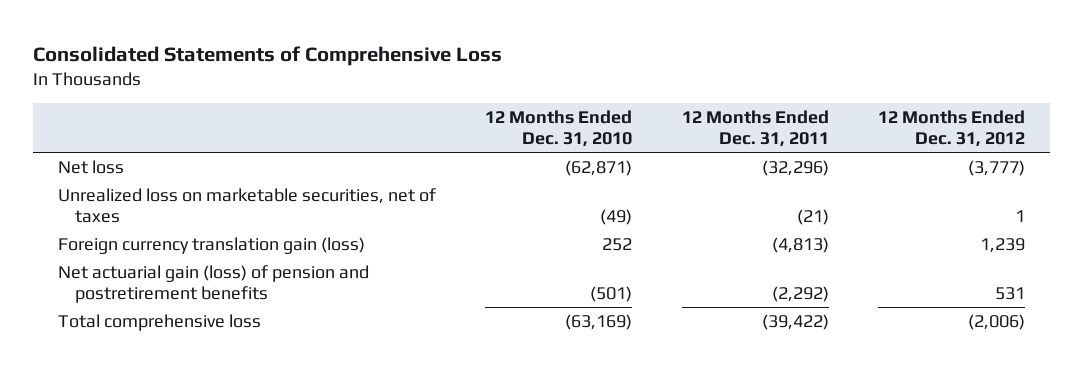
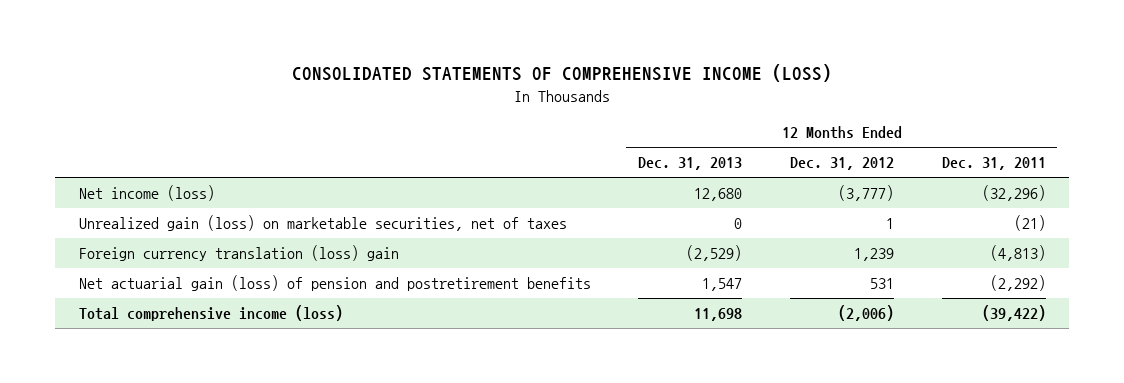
- Consolidated Statements of Comprehensive Loss
+ CONSOLIDATED STATEMENTS OF COMPREHENSIVE INCOME (LOSS)
- | 12 Months Ended Dec. 31, 2010 | 12 Months Ended Dec. 31, 2011 | 12 Months Ended Dec. 31, 2012
+ | 12 Months Ended Dec. 31, 2013 | 12 Months Ended Dec. 31, 2012 | 12 Months Ended Dec. 31, 2011
- Net loss | (62,871) | (32,296) | (3,777)
- Unrealized loss on marketable securities, net of taxes | (49) | (21) | 1
- Foreign currency translation gain (loss) | 252 | (4,813) | 1,239
+ Net income (loss) | 12,680 | (3,777) | (32,296)
+ Unrealized gain (loss) on marketable securities, net of taxes | 0 | 1 | (21)
+ Foreign currency translation (loss) gain | (2,529) | 1,239 | (4,813)
- Total comprehensive loss | (63,169) | (39,422) | (2,006)
+ Total comprehensive income (loss) | 11,698 | (2,006) | (39,422)

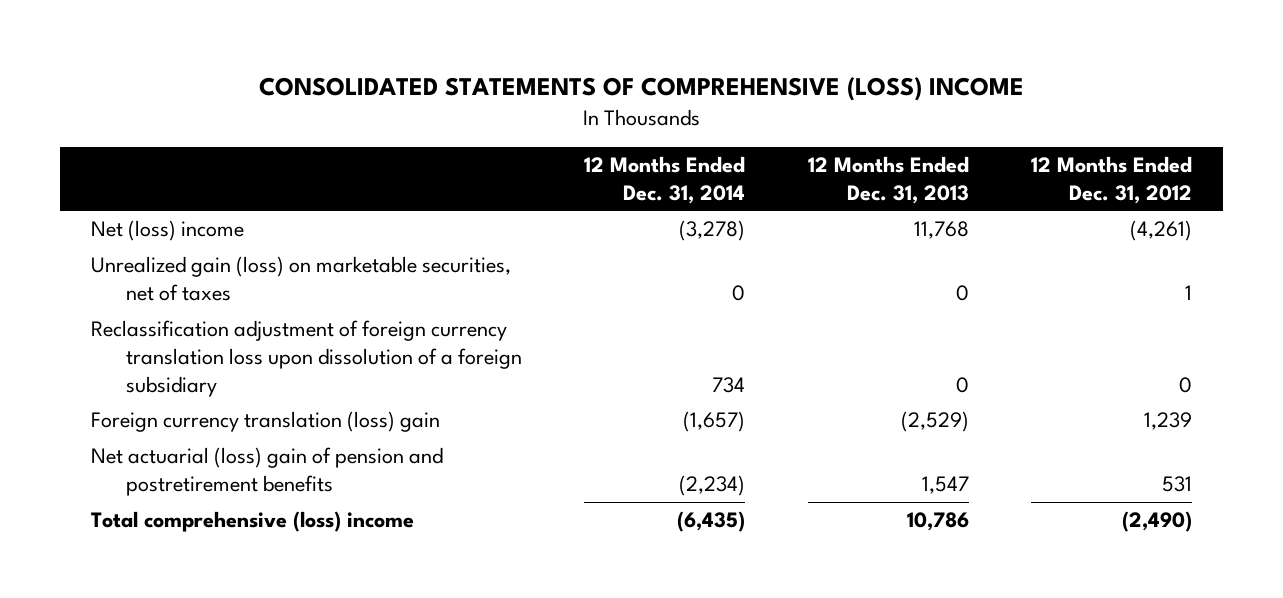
- CONSOLIDATED STATEMENTS OF COMPREHENSIVE INCOME (LOSS)
+ CONSOLIDATED STATEMENTS OF COMPREHENSIVE (LOSS) INCOME
- | 12 Months Ended Dec. 31, 2013 | 12 Months Ended Dec. 31, 2012 | 12 Months Ended Dec. 31, 2011
+ | 12 Months Ended Dec. 31, 2014 | 12 Months Ended Dec. 31, 2013 | 12 Months Ended Dec. 31, 2012
- Net income (loss) | 12,680 | (3,777) | (32,296)
+ Net (loss) income | (3,278) | 11,768 | (4,261)
+ Reclassification adjustment of foreign currency translation loss upon dissolution of a foreign subsidiary | 734 | 0 | 0
- Net actuarial gain (loss) of pension and postretirement benefits | 1,547 | 531 | (2,292)
- Total comprehensive income (loss) | 11,698 | (2,006) | (39,422)
+ Net actuarial (loss) gain of pension and postretirement benefits | (2,234) | 1,547 | 531
+ Total comprehensive (loss) income | (6,435) | 10,786 | (2,490)

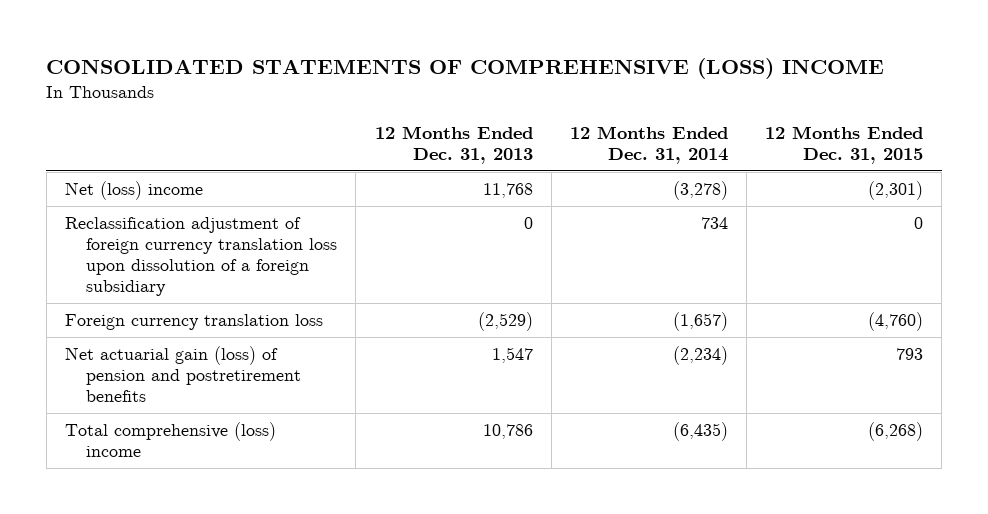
- | 12 Months Ended Dec. 31, 2014 | 12 Months Ended Dec. 31, 2013 | 12 Months Ended Dec. 31, 2012
+ | 12 Months Ended Dec. 31, 2013 | 12 Months Ended Dec. 31, 2014 | 12 Months Ended Dec. 31, 2015
- Unrealized gain (loss) on marketable securities, net of taxes | 0 | 0 | 1
- Foreign currency translation (loss) gain | (1,657) | (2,529) | 1,239
- Net actuarial (loss) gain of pension and postretirement benefits | (2,234) | 1,547 | 531
+ Foreign currency translation loss | (2,529) | (1,657) | (4,760)
+ Net actuarial gain (loss) of pension and postretirement benefits | 1,547 | (2,234) | 793

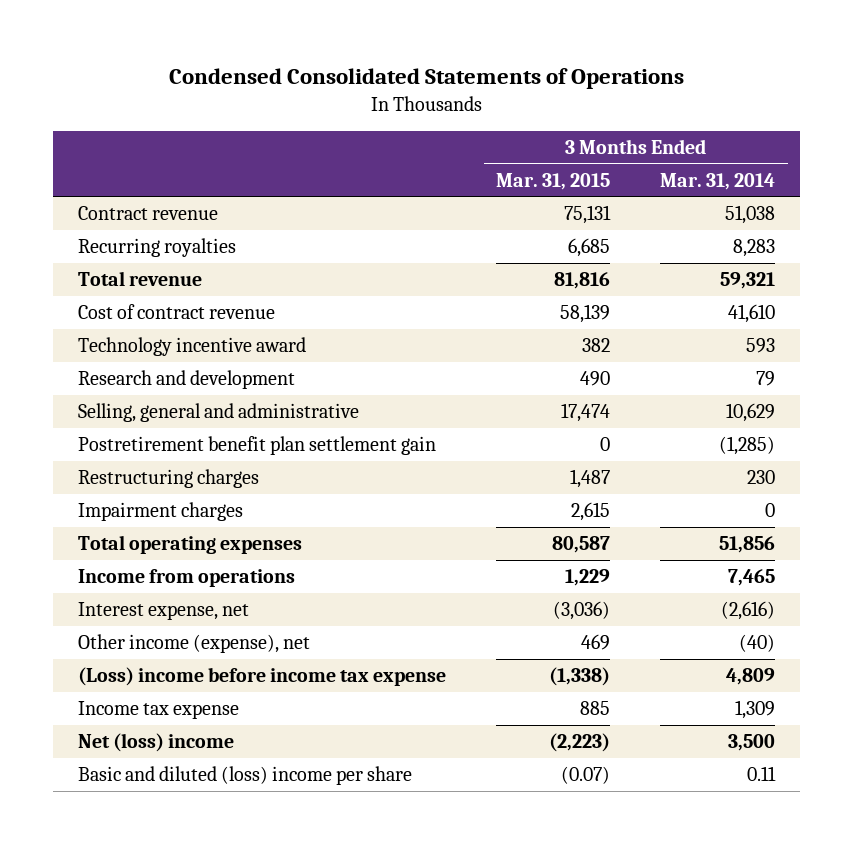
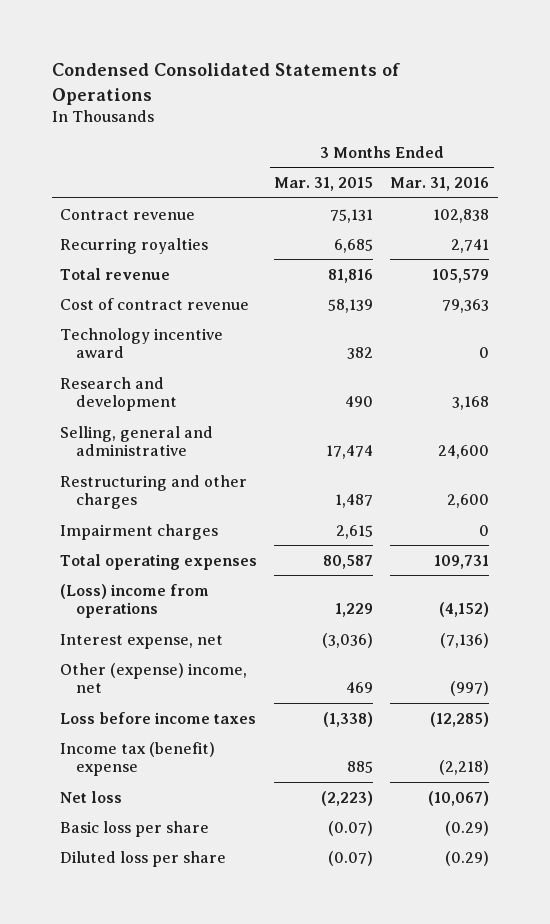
- | 3 Months Ended Mar. 31, 2015 | 3 Months Ended Mar. 31, 2014
+ | 3 Months Ended Mar. 31, 2015 | 3 Months Ended Mar. 31, 2016
- Postretirement benefit plan settlement gain | 0 | (1,285)
- Restructuring charges | 1,487 | 230
+ Restructuring and other charges | 1,487 | 2,600
- Income from operations | 1,229 | 7,465
+ (Loss) income from operations | 1,229 | (4,152)
- Other income (expense), net | 469 | (40)
- (Loss) income before income tax expense | (1,338) | 4,809
- Income tax expense | 885 | 1,309
- Net (loss) income | (2,223) | 3,500
- Basic and diluted (loss) income per share | (0.07) | 0.11
+ Other (expense) income, net | 469 | (997)
+ Loss before income taxes | (1,338) | (12,285)
+ Income tax (benefit) expense | 885 | (2,218)
+ Net loss | (2,223) | (10,067)
+ Basic loss per share | (0.07) | (0.29)
+ Diluted loss per share | (0.07) | (0.29)

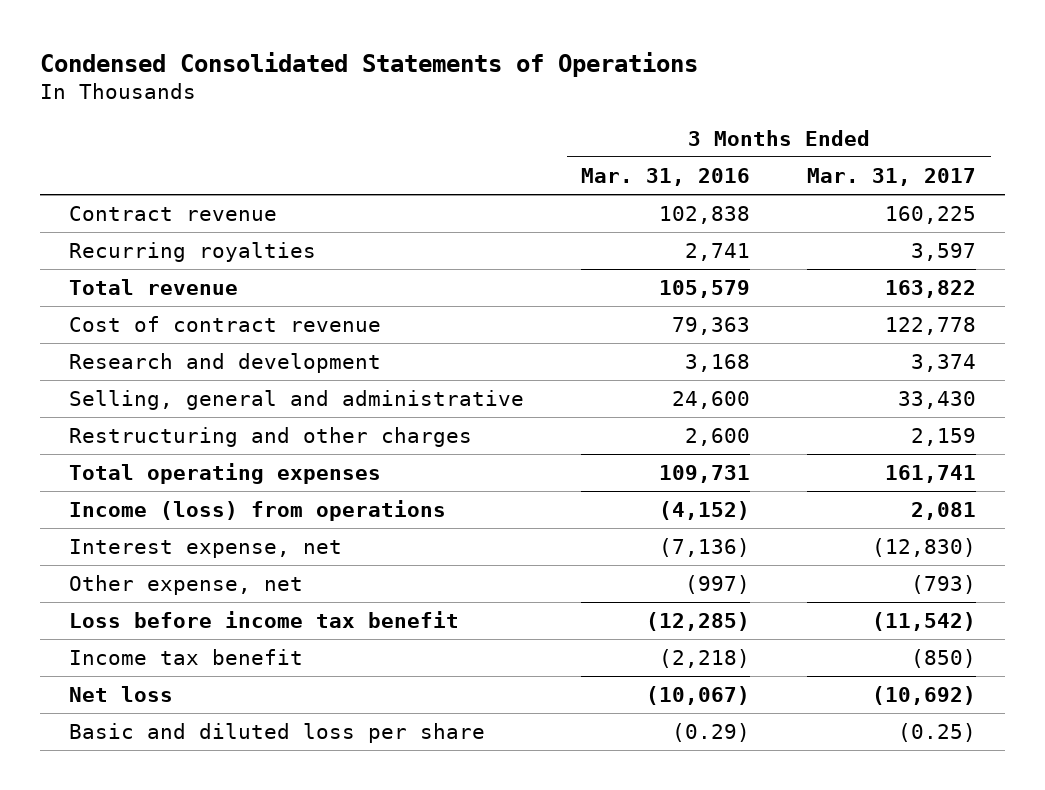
- | 3 Months Ended Mar. 31, 2015 | 3 Months Ended Mar. 31, 2016
+ | 3 Months Ended Mar. 31, 2016 | 3 Months Ended Mar. 31, 2017
- Technology incentive award | 382 | 0
- Impairment charges | 2,615 | 0
- (Loss) income from operations | 1,229 | (4,152)
+ Income (loss) from operations | (4,152) | 2,081
- Other (expense) income, net | 469 | (997)
- Loss before income taxes | (1,338) | (12,285)
- Income tax (benefit) expense | 885 | (2,218)
+ Other expense, net | (997) | (793)
+ Loss before income tax benefit | (12,285) | (11,542)
+ Income tax benefit | (2,218) | (850)
- Basic loss per share | (0.07) | (0.29)
- Diluted loss per share | (0.07) | (0.29)
+ Basic and diluted loss per share | (0.29) | (0.25)

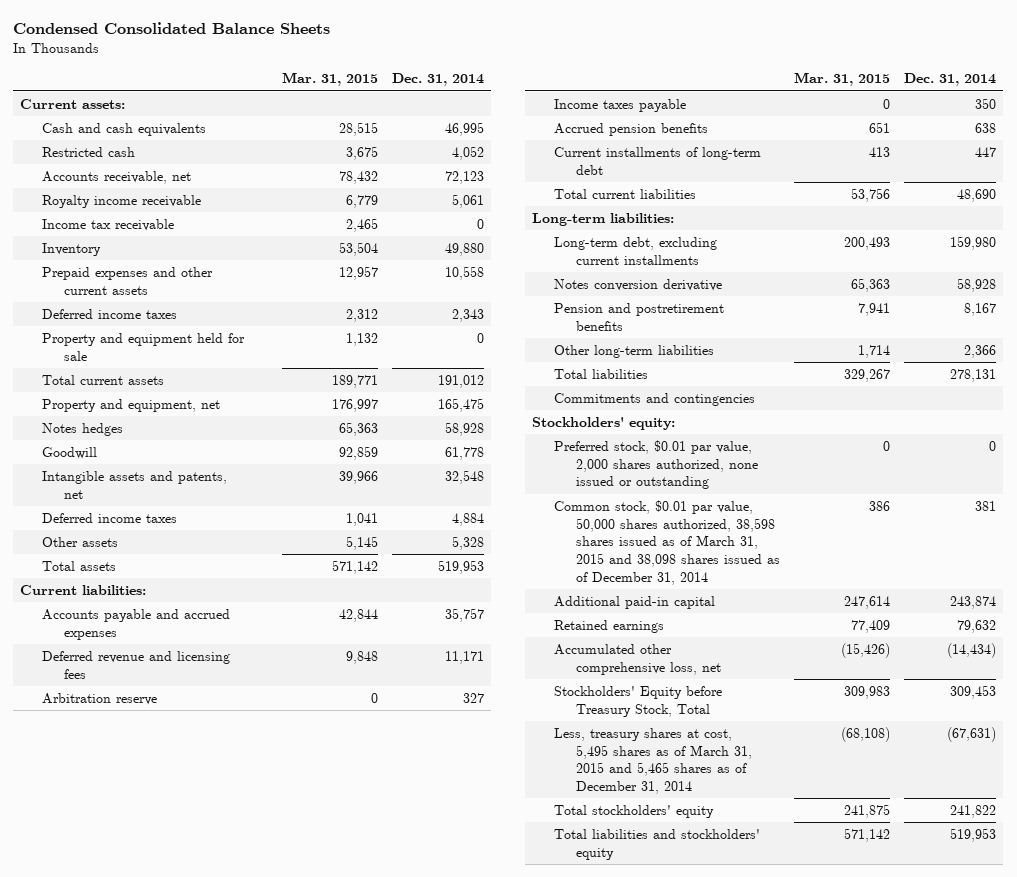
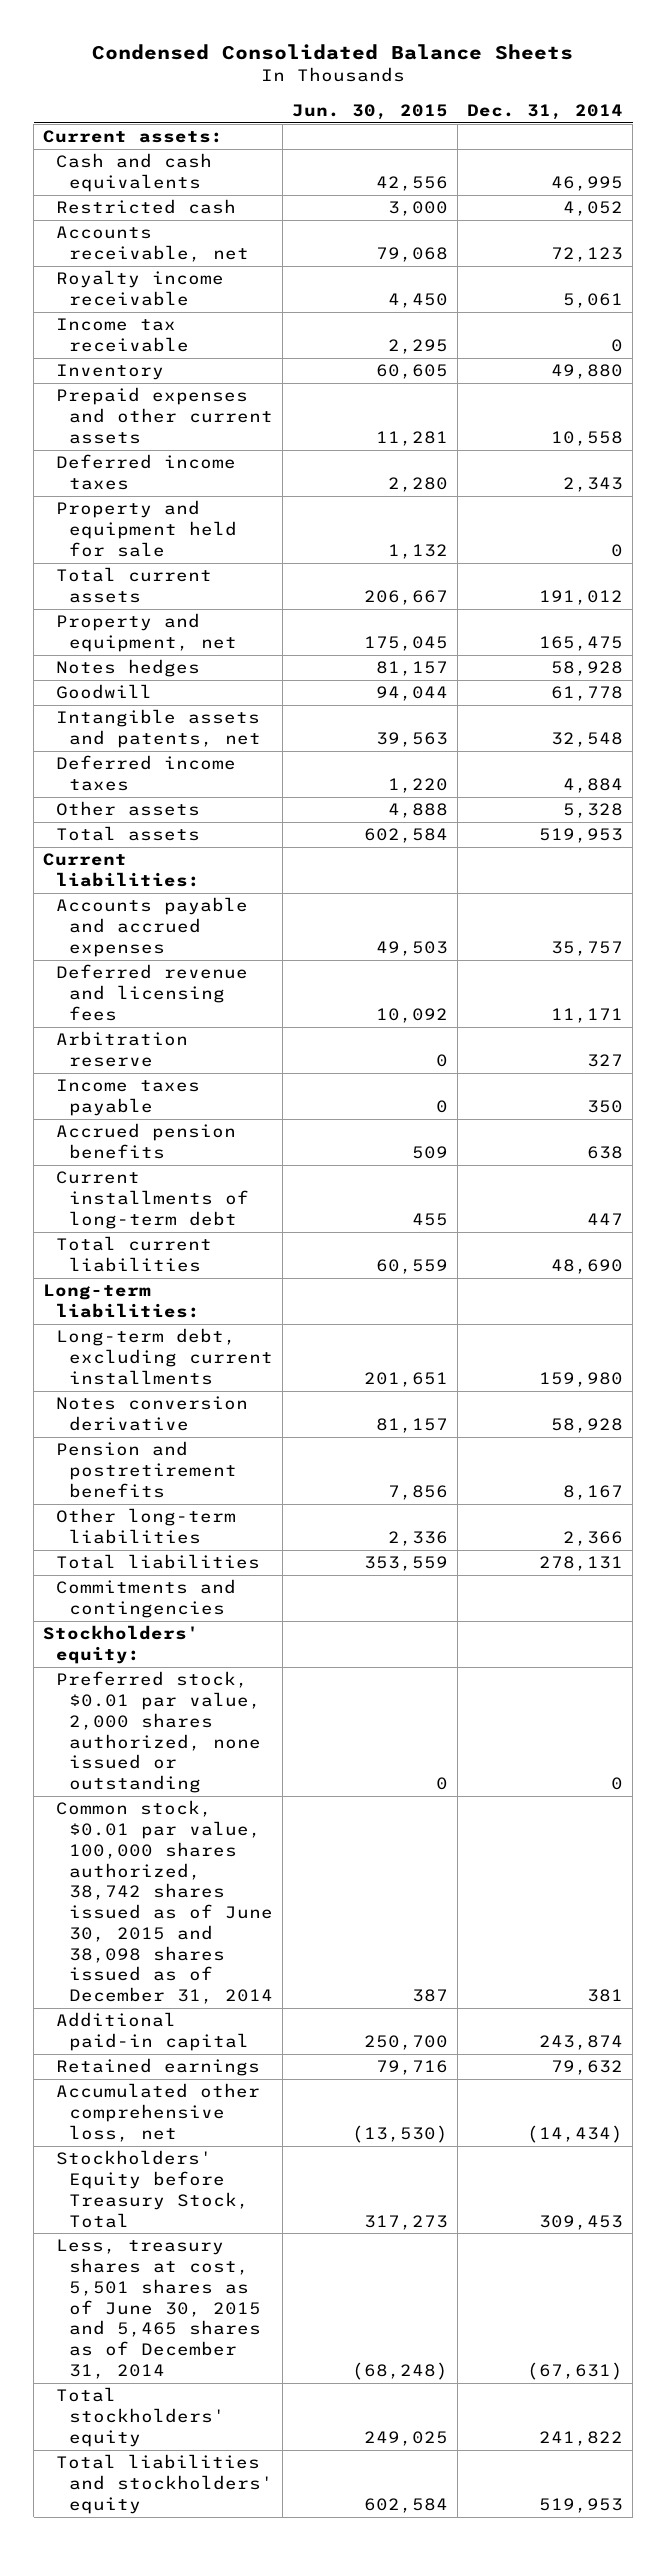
- | Mar. 31, 2015 | Dec. 31, 2014
+ | Jun. 30, 2015 | Dec. 31, 2014
- Common stock, $0.01 par value, 50,000 shares authorized, 38,598 shares issued as of March 31, 2015 and 38,098 shares issued as of December 31, 2014 | 386 | 381
+ Common stock, $0.01 par value, 100,000 shares authorized, 38,742 shares issued as of June 30, 2015 and 38,098 shares issued as of December 31, 2014 | 387 | 381
- Less, treasury shares at cost, 5,495 shares as of March 31, 2015 and 5,465 shares as of December 31, 2014 | (68,108) | (67,631)
+ Less, treasury shares at cost, 5,501 shares as of June 30, 2015 and 5,465 shares as of December 31, 2014 | (68,248) | (67,631)

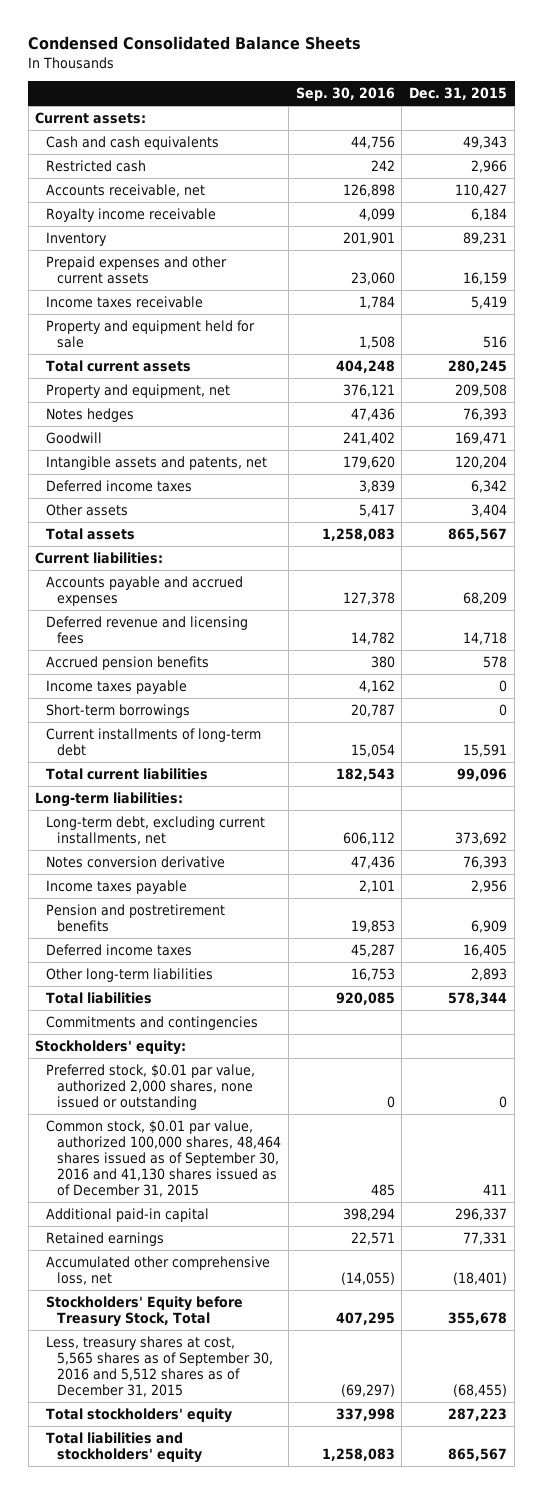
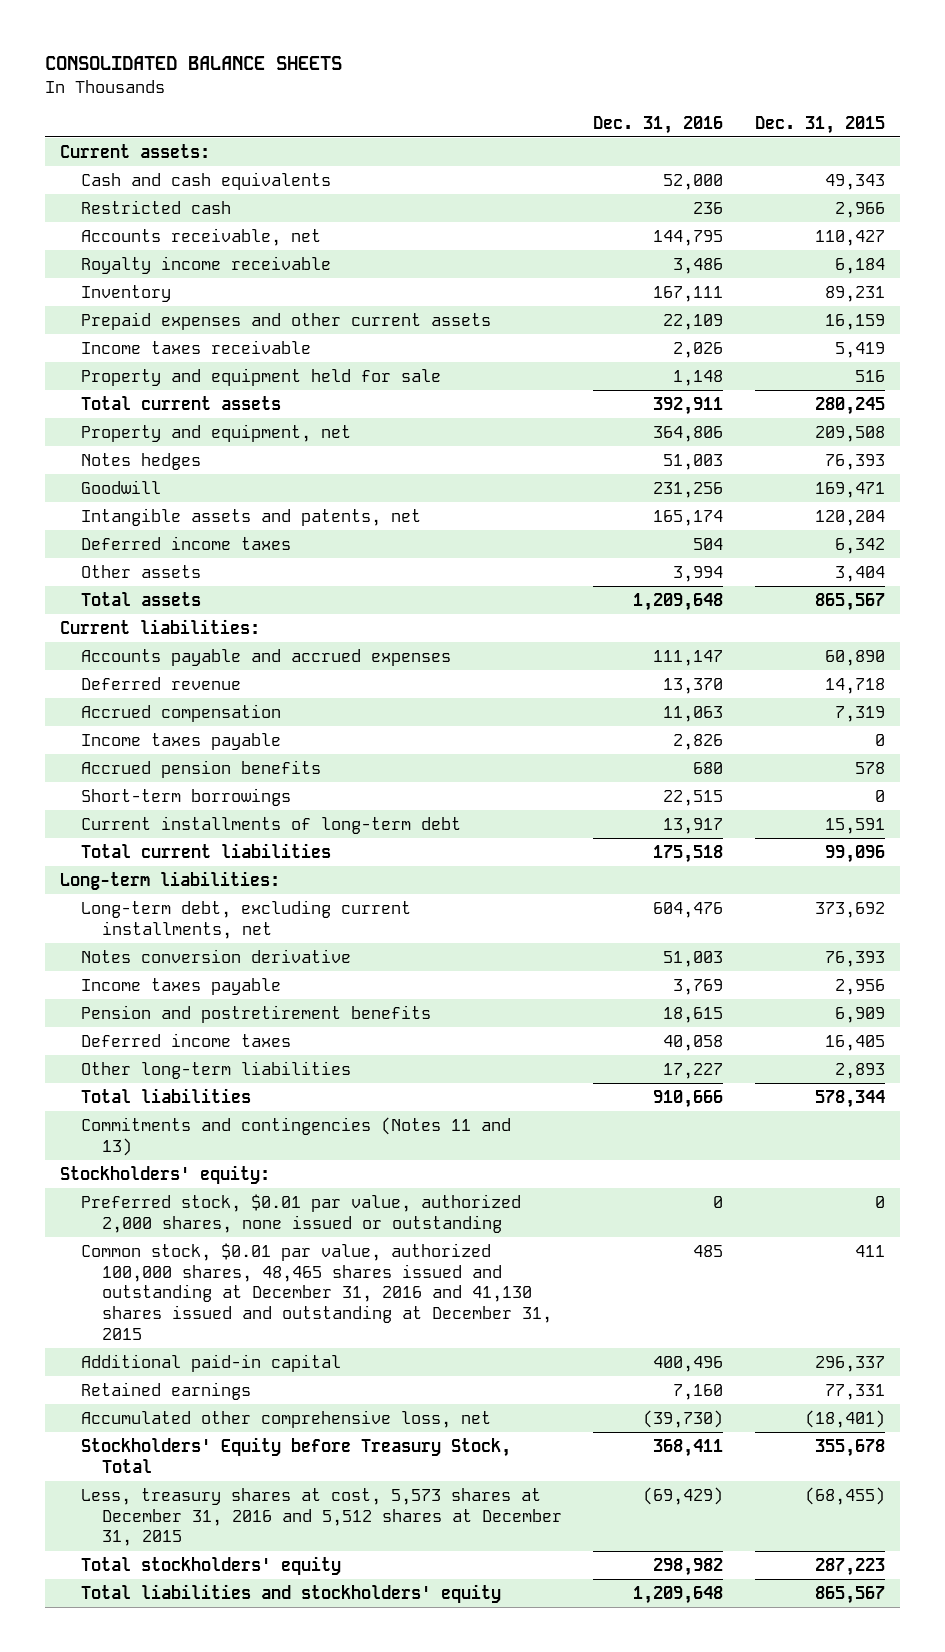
- Condensed Consolidated Balance Sheets
+ CONSOLIDATED BALANCE SHEETS
- | Sep. 30, 2016 | Dec. 31, 2015
+ | Dec. 31, 2016 | Dec. 31, 2015
- Accounts payable and accrued expenses | 127,378 | 68,209
- Deferred revenue and licensing fees | 14,782 | 14,718
+ Accounts payable and accrued expenses | 111,147 | 60,890
+ Deferred revenue | 13,370 | 14,718
+ Accrued compensation | 11,063 | 7,319
moved down: Accrued pension benefits | 680 | 578
- Commitments and contingencies
+ Commitments and contingencies (Notes 11 and 13)
- Common stock, $0.01 par value, authorized 100,000 shares, 48,464 shares issued as of September 30, 2016 and 41,130 shares issued as of December 31, 2015 | 485 | 411
+ Common stock, $0.01 par value, authorized 100,000 shares, 48,465 shares issued and outstanding at December 31, 2016 and 41,130 shares issued and outstanding at December 31, 2015 | 485 | 411
- Less, treasury shares at cost, 5,565 shares as of September 30, 2016 and 5,512 shares as of December 31, 2015 | (69,297) | (68,455)
+ Less, treasury shares at cost, 5,573 shares at December 31, 2016 and 5,512 shares at December 31, 2015 | (69,429) | (68,455)

